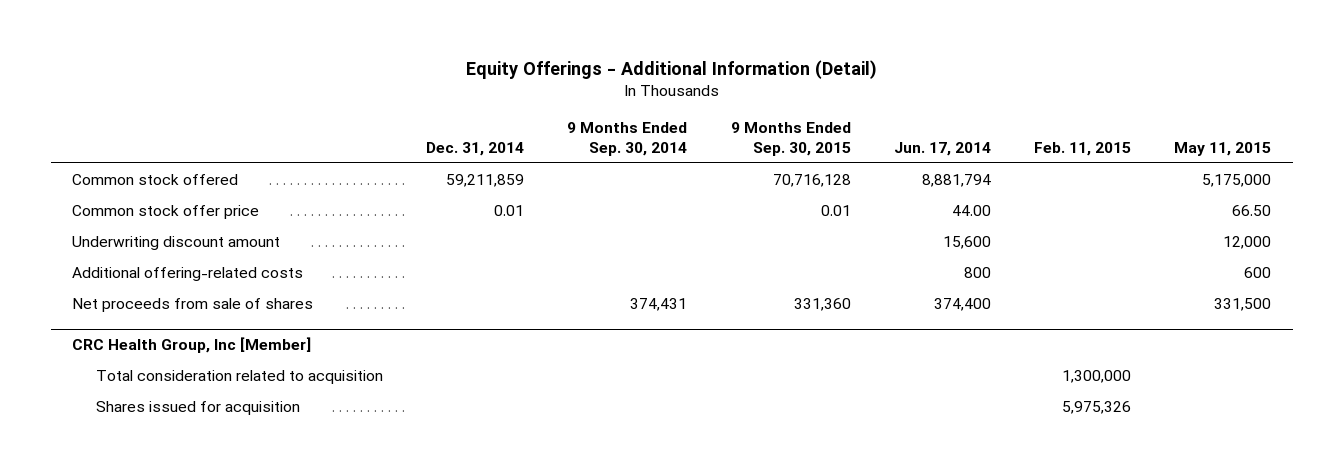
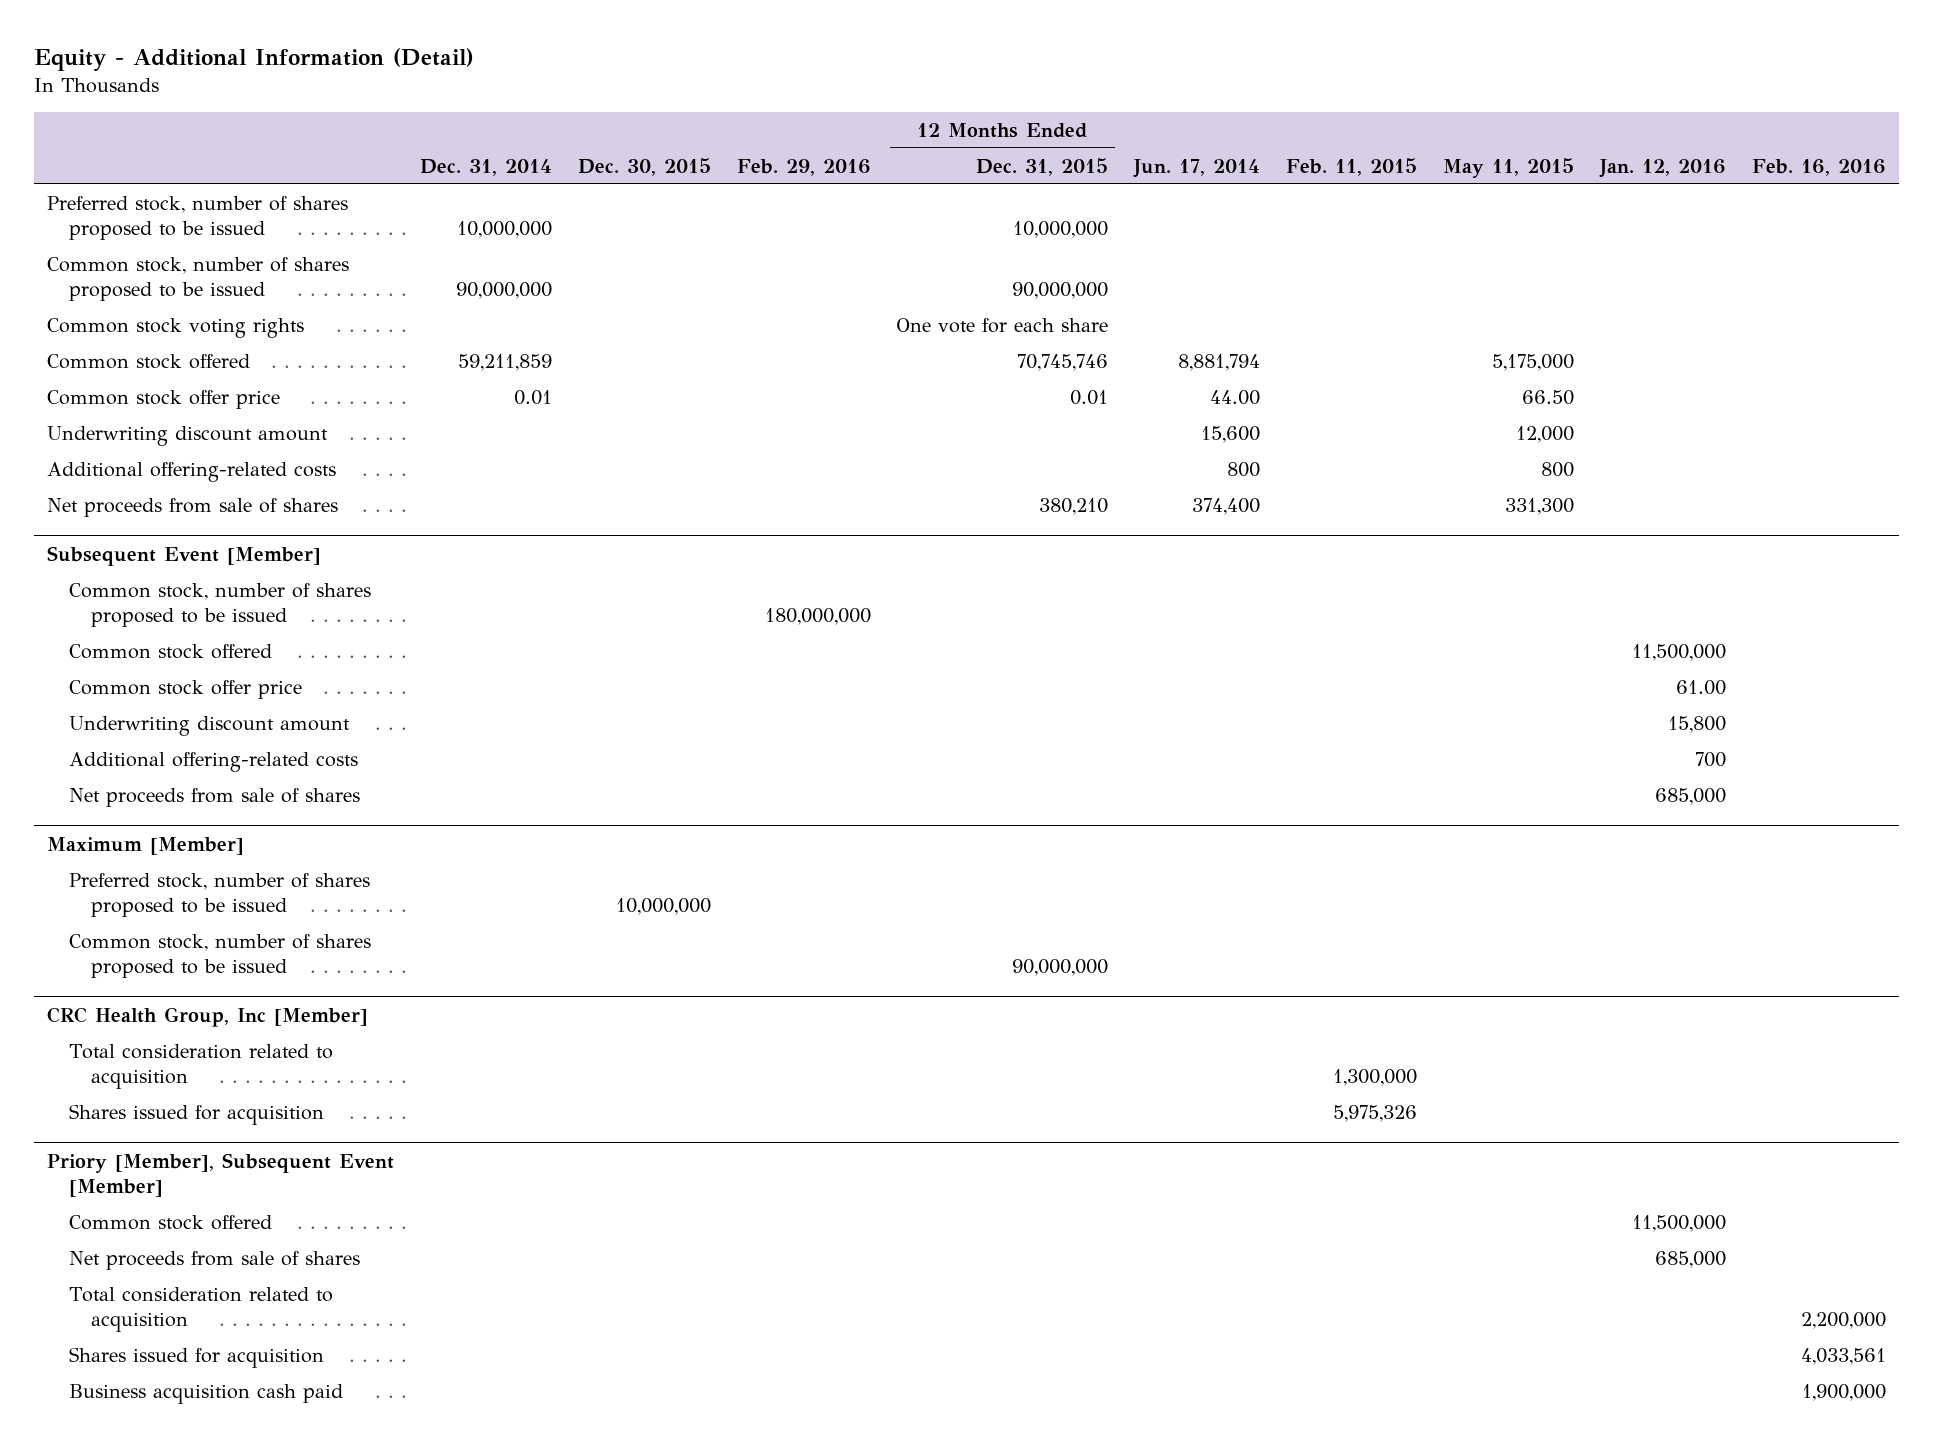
- Equity Offerings - Additional Information (Detail)
+ Equity - Additional Information (Detail)
- | Dec. 31, 2014 | 9 Months Ended Sep. 30, 2014 | 9 Months Ended Sep. 30, 2015 | Jun. 17, 2014 | Feb. 11, 2015 | May 11, 2015
+ | Dec. 31, 2014 | Dec. 30, 2015 | Feb. 29, 2016 | 12 Months Ended Dec. 31, 2015 | Jun. 17, 2014 | Feb. 11, 2015 | May 11, 2015 | Jan. 12, 2016 | Feb. 16, 2016
+ Preferred stock, number of shares proposed to be issued | 10,000,000 | | | 10,000,000 | | | | |
+ Common stock, number of shares proposed to be issued | 90,000,000 | | | 90,000,000 | | | | |
+ Common stock voting rights | | | | One vote for each share | | | | |
- Additional offering-related costs | | | | 800 | | 600
- Net proceeds from sale of shares | | 374,431 | 331,360 | 374,400 | | 331,500
+ Additional offering-related costs | | | | | 800 | | 800 | |
+ Net proceeds from sale of shares | | | | 380,210 | 374,400 | | 331,300 | |
+ Subsequent Event [Member]
+ Common stock, number of shares proposed to be issued | | | 180,000,000 | | | | | |
+ Common stock offered | | | | | | | | 11,500,000 |
+ Common stock offer price | | | | | | | | 61.00 |
+ Underwriting discount amount | | | | | | | | 15,800 |
+ Additional offering-related costs | | | | | | | | 700 |
+ Net proceeds from sale of shares | | | | | | | | 685,000 |
+ Maximum [Member]
+ Preferred stock, number of shares proposed to be issued | | 10,000,000 | | | | | | |
+ Common stock, number of shares proposed to be issued | | | | 90,000,000 | | | | |
+ Priory [Member], Subsequent Event [Member]
+ Common stock offered | | | | | | | | 11,500,000 |
+ Net proceeds from sale of shares | | | | | | | | 685,000 |
+ Total consideration related to acquisition | | | | | | | | | 2,200,000
+ Shares issued for acquisition | | | | | | | | | 4,033,561
+ Business acquisition cash paid | | | | | | | | | 1,900,000

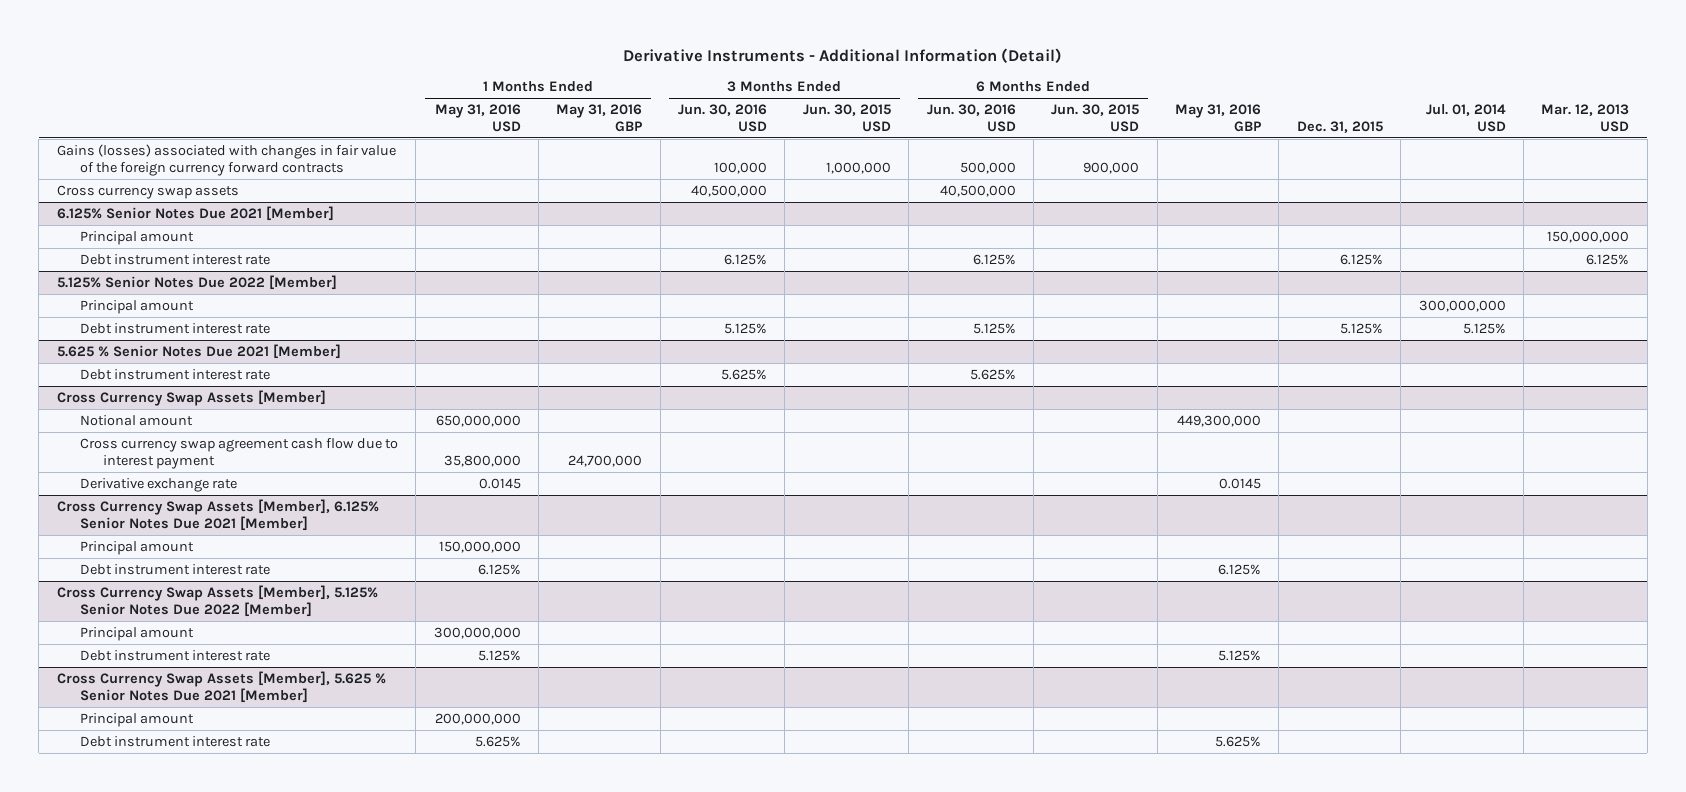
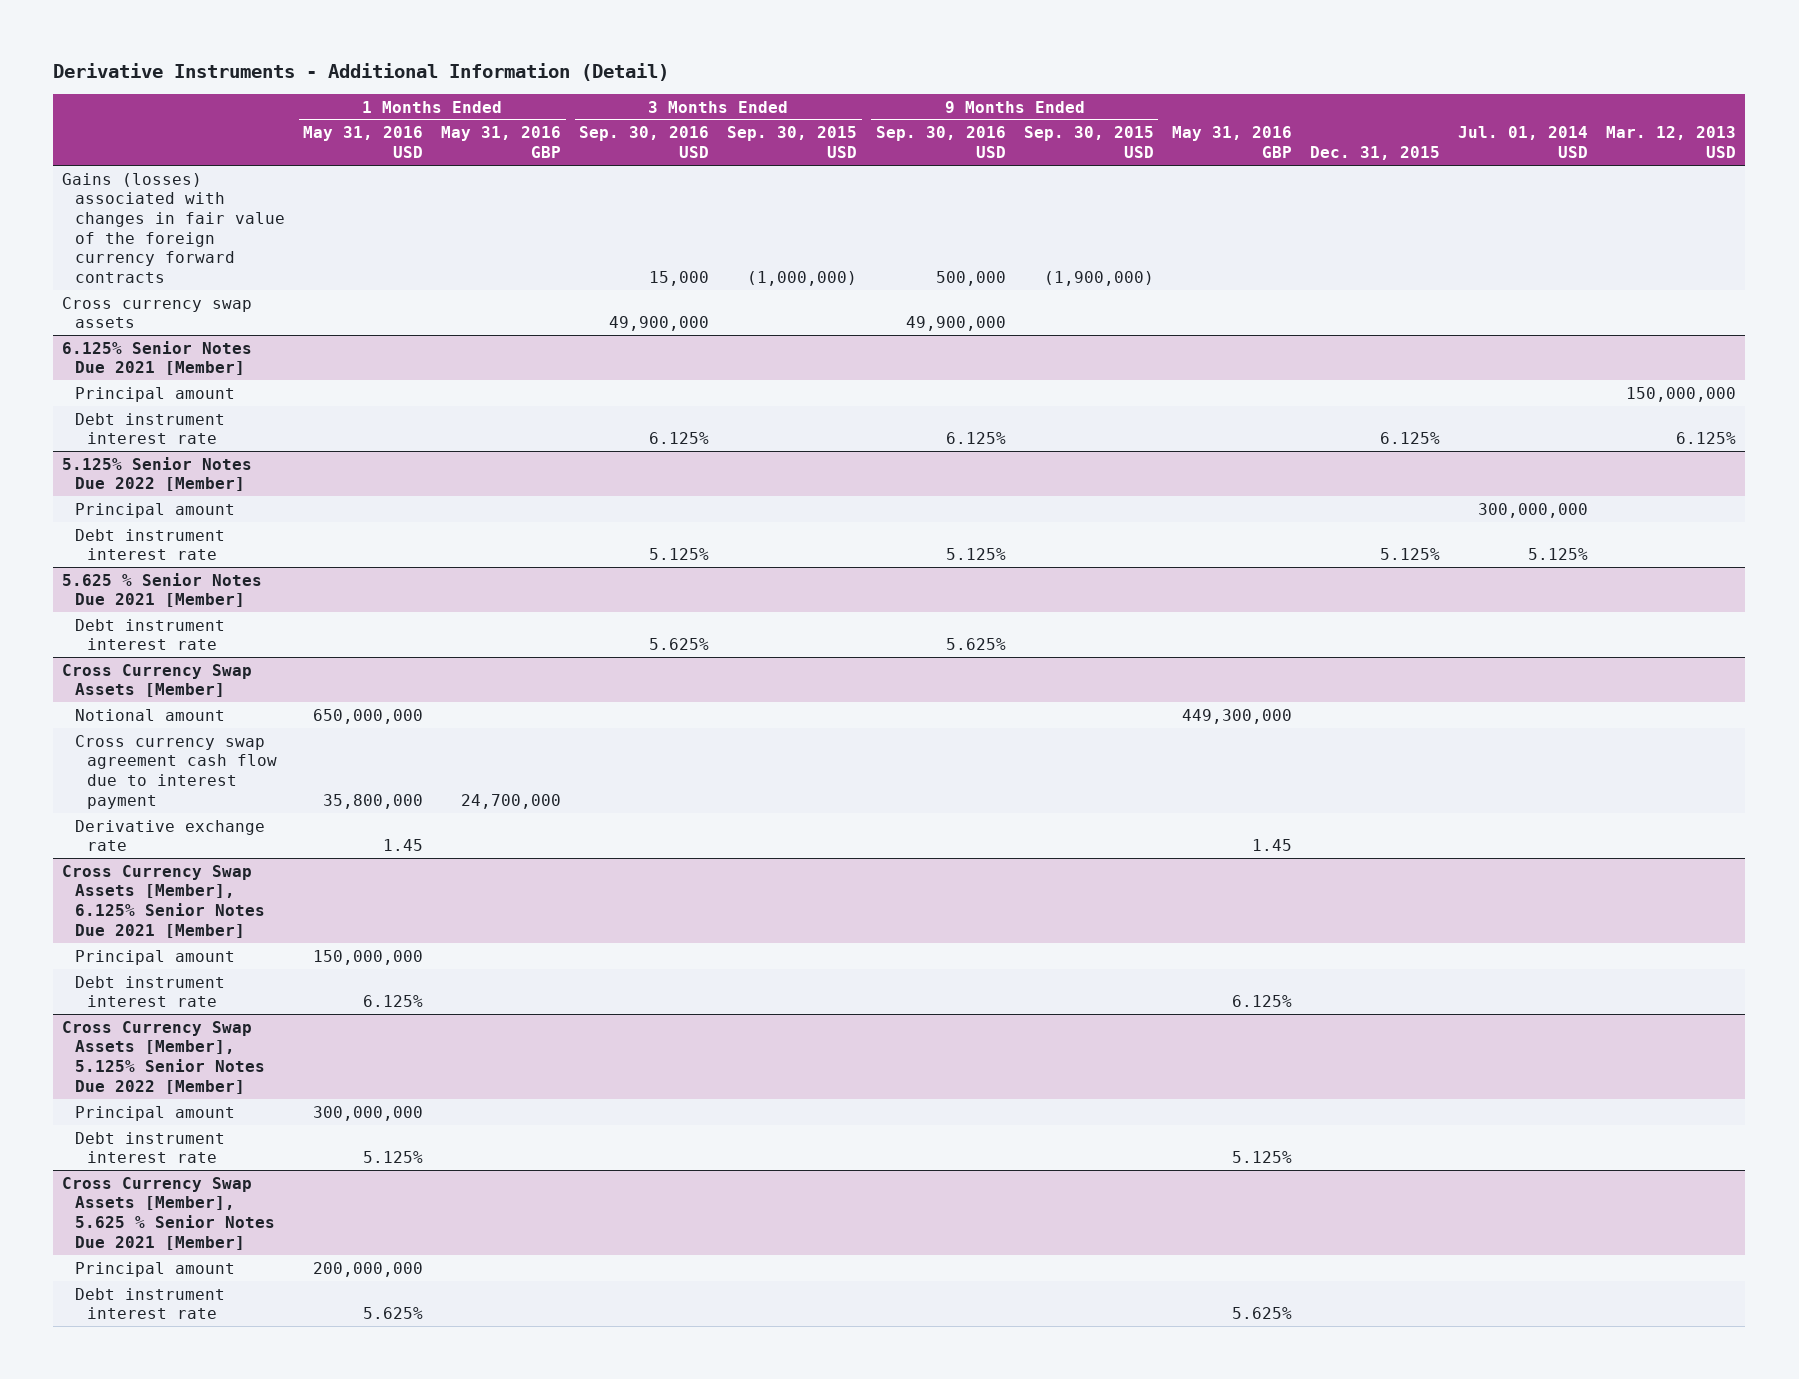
- | 1 Months Ended May 31, 2016 USD | 1 Months Ended May 31, 2016 GBP | 3 Months Ended Jun. 30, 2016 USD | 3 Months Ended Jun. 30, 2015 USD | 6 Months Ended Jun. 30, 2016 USD | 6 Months Ended Jun. 30, 2015 USD | May 31, 2016 GBP | Dec. 31, 2015 | Jul. 01, 2014 USD | Mar. 12, 2013 USD
+ | 1 Months Ended May 31, 2016 USD | 1 Months Ended May 31, 2016 GBP | 3 Months Ended Sep. 30, 2016 USD | 3 Months Ended Sep. 30, 2015 USD | 9 Months Ended Sep. 30, 2016 USD | 9 Months Ended Sep. 30, 2015 USD | May 31, 2016 GBP | Dec. 31, 2015 | Jul. 01, 2014 USD | Mar. 12, 2013 USD
@ Cross Currency Swap Assets [Member]
- Derivative exchange rate | 0.0145 | | | | | | 0.0145 | | |
+ Derivative exchange rate | 1.45 | | | | | | 1.45 | | |

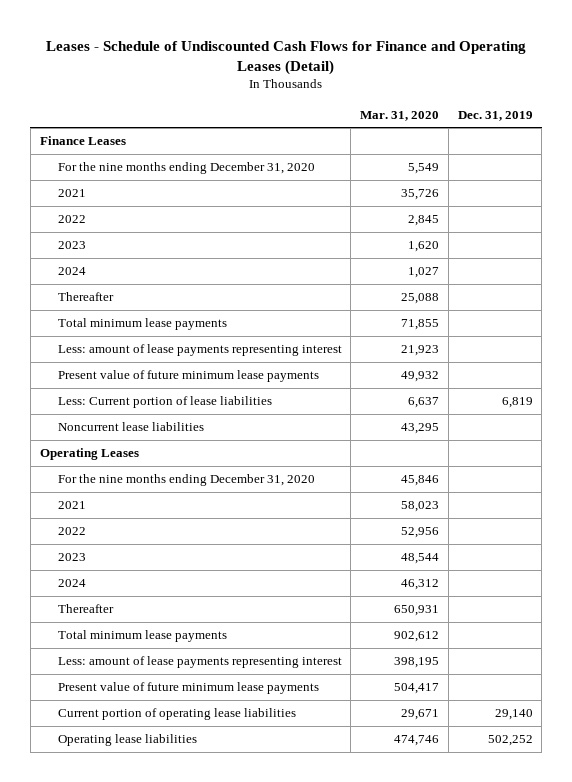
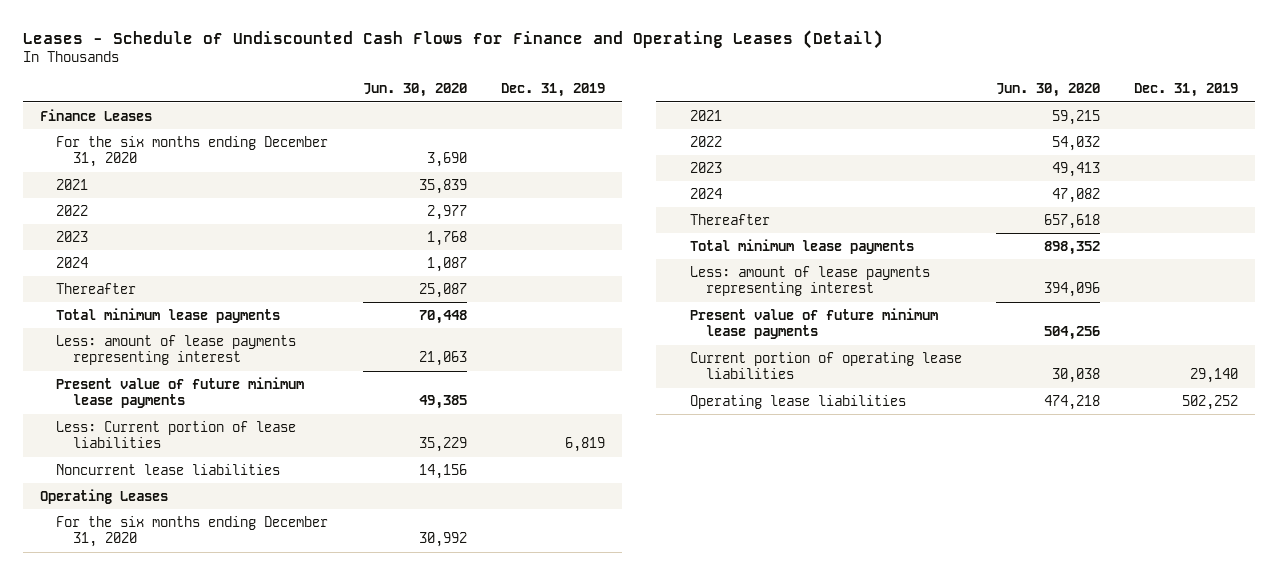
- | Mar. 31, 2020 | Dec. 31, 2019
+ | Jun. 30, 2020 | Dec. 31, 2019
- For the nine months ending December 31, 2020 | 5,549 |
+ For the six months ending December 31, 2020 | 3,690 |
- For the nine months ending December 31, 2020 | 45,846 |
+ For the six months ending December 31, 2020 | 30,992 |

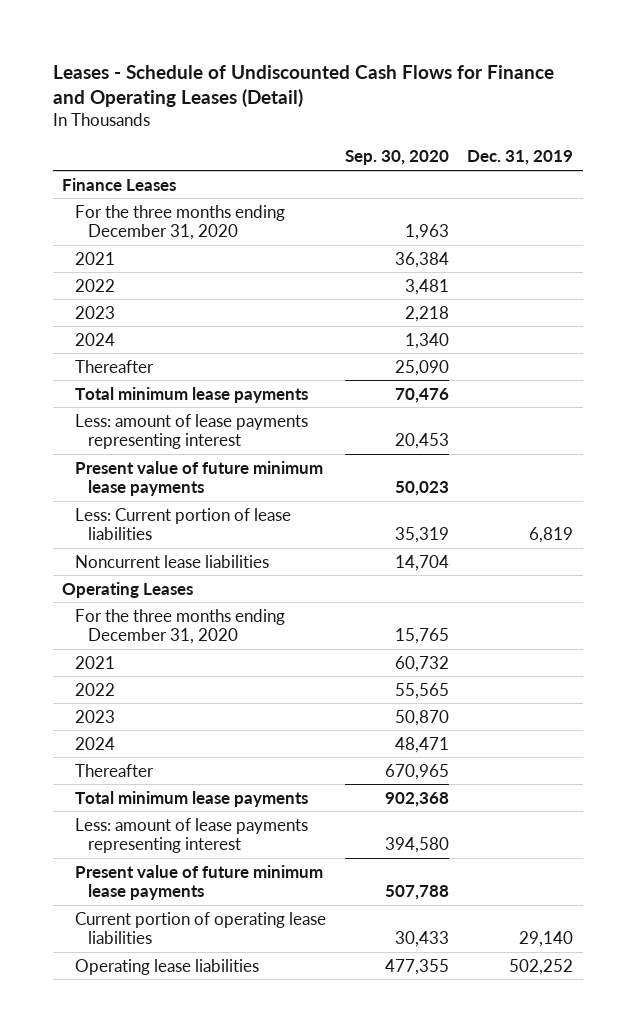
- | Jun. 30, 2020 | Dec. 31, 2019
+ | Sep. 30, 2020 | Dec. 31, 2019
- For the six months ending December 31, 2020 | 3,690 |
+ For the three months ending December 31, 2020 | 1,963 |
- For the six months ending December 31, 2020 | 30,992 |
+ For the three months ending December 31, 2020 | 15,765 |

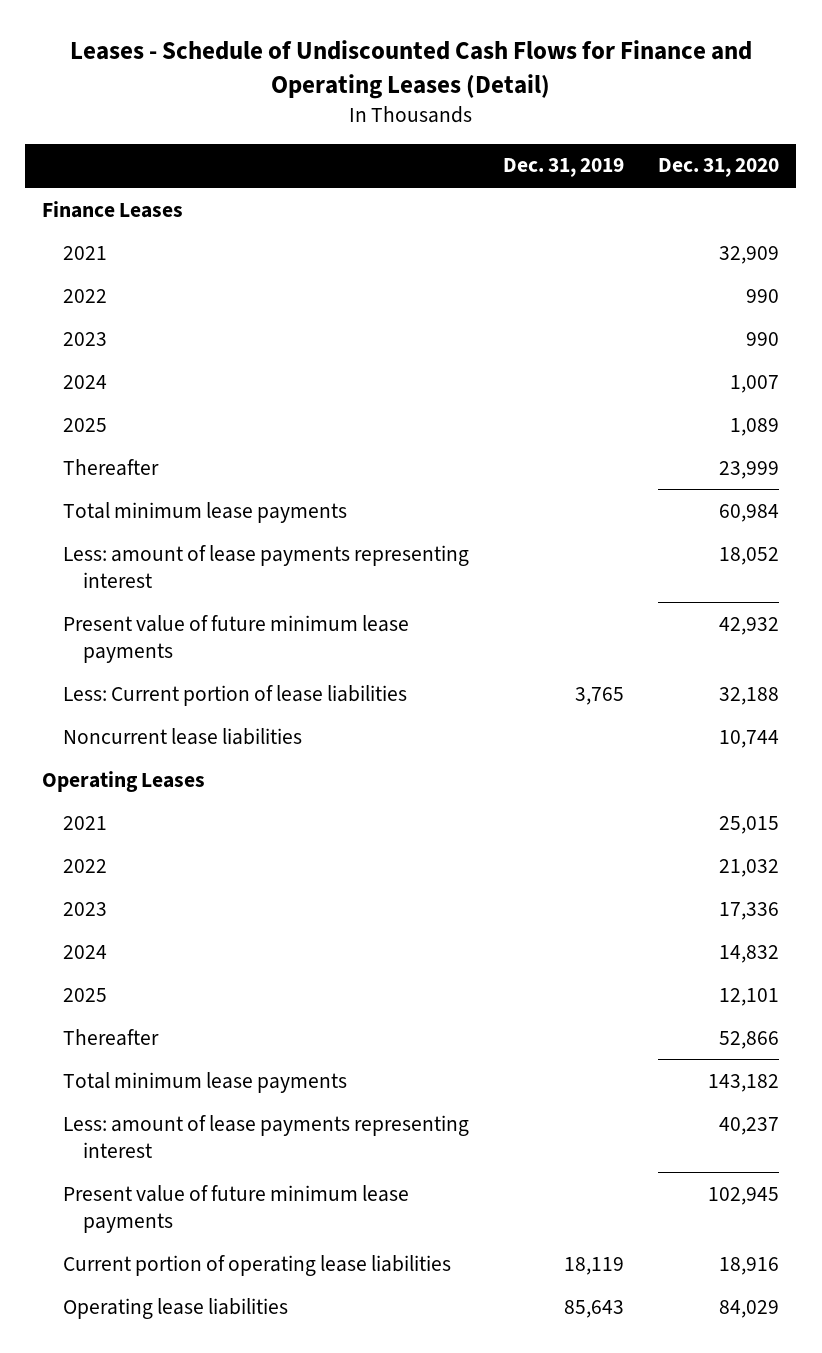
- | Sep. 30, 2020 | Dec. 31, 2019
+ | Dec. 31, 2019 | Dec. 31, 2020
- For the three months ending December 31, 2020 | 1,963 |
+ 2025 | | 1,089
- Less: Current portion of lease liabilities | 35,319 | 6,819
+ Less: Current portion of lease liabilities | 3,765 | 32,188
- For the three months ending December 31, 2020 | 15,765 |
+ 2025 | | 12,101
- Current portion of operating lease liabilities | 30,433 | 29,140
- Operating lease liabilities | 477,355 | 502,252
+ Current portion of operating lease liabilities | 18,119 | 18,916
+ Operating lease liabilities | 85,643 | 84,029

